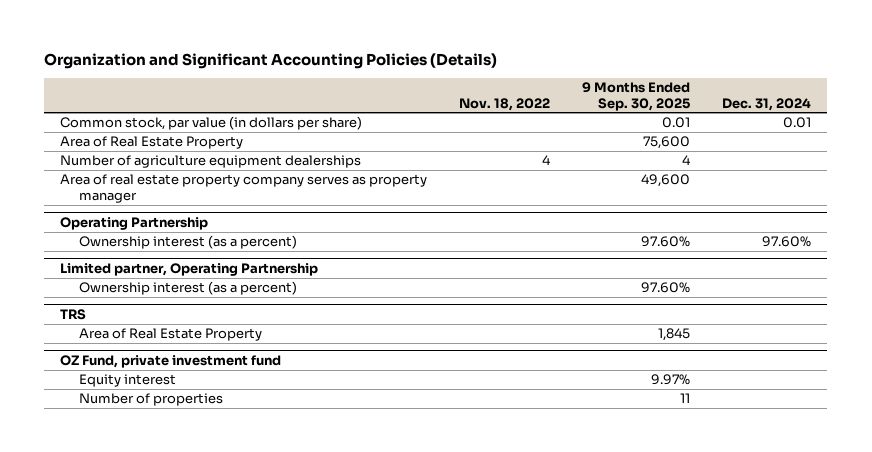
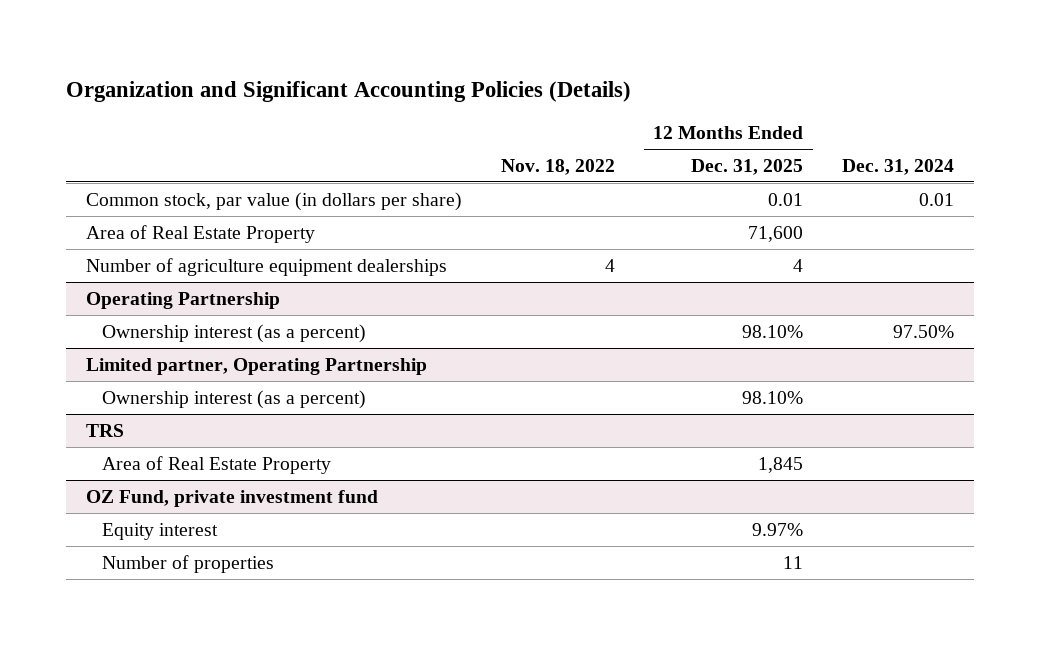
- | Nov. 18, 2022 | 9 Months Ended Sep. 30, 2025 | Dec. 31, 2024
+ | Nov. 18, 2022 | 12 Months Ended Dec. 31, 2025 | Dec. 31, 2024
- Area of real estate property company serves as property manager | | 49,600 |
@ Operating Partnership
- Ownership interest (as a percent) | | 97.60% | 97.60%
+ Ownership interest (as a percent) | | 98.10% | 97.50%

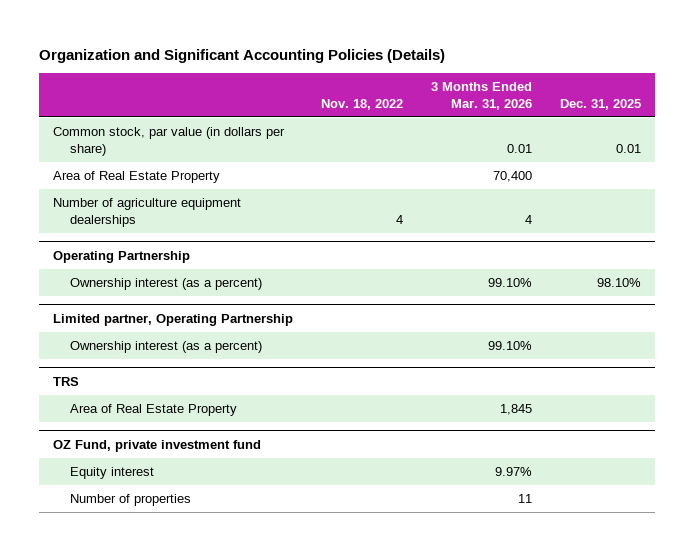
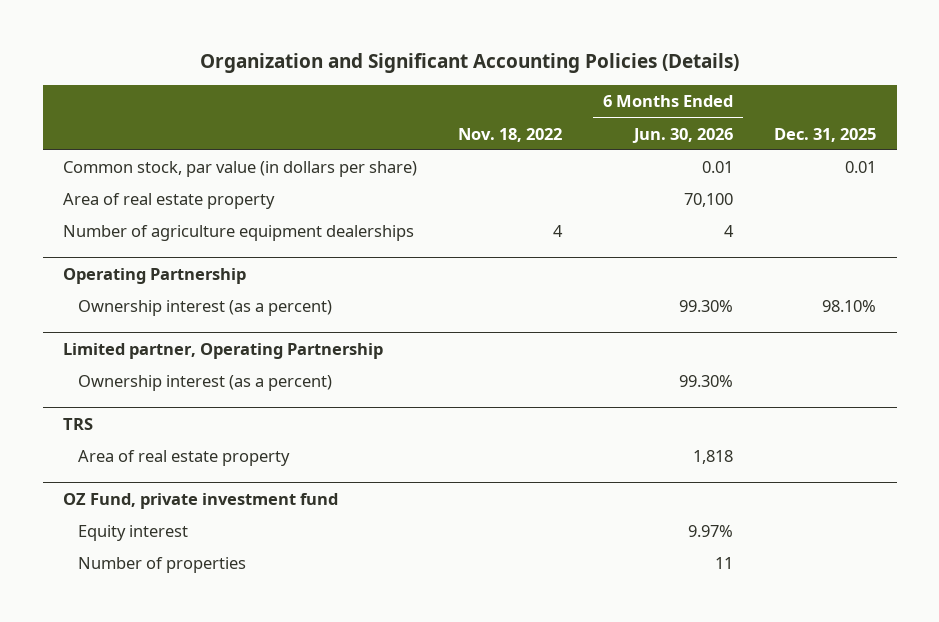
- | Nov. 18, 2022 | 3 Months Ended Mar. 31, 2026 | Dec. 31, 2025
+ | Nov. 18, 2022 | 6 Months Ended Jun. 30, 2026 | Dec. 31, 2025
- Area of Real Estate Property | | 70,400 |
+ Area of real estate property | | 70,100 |
@ TRS
- Area of Real Estate Property | | 1,845 |
+ Area of real estate property | | 1,818 |

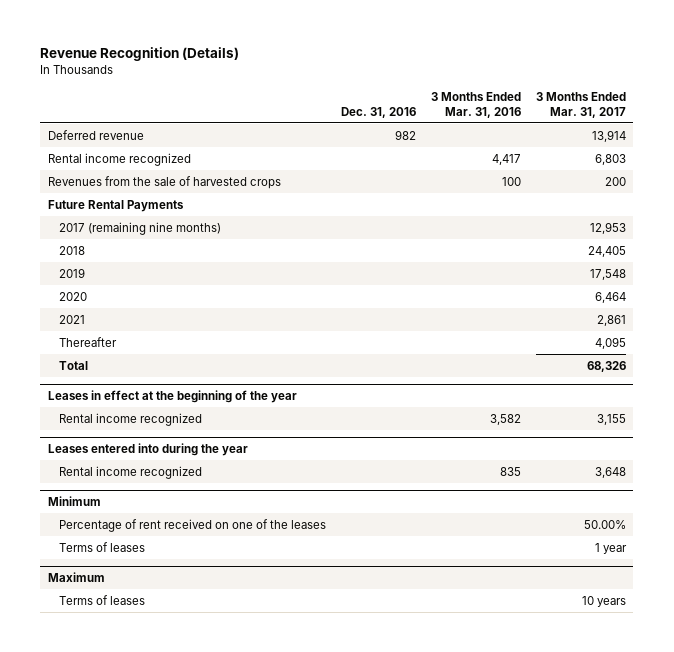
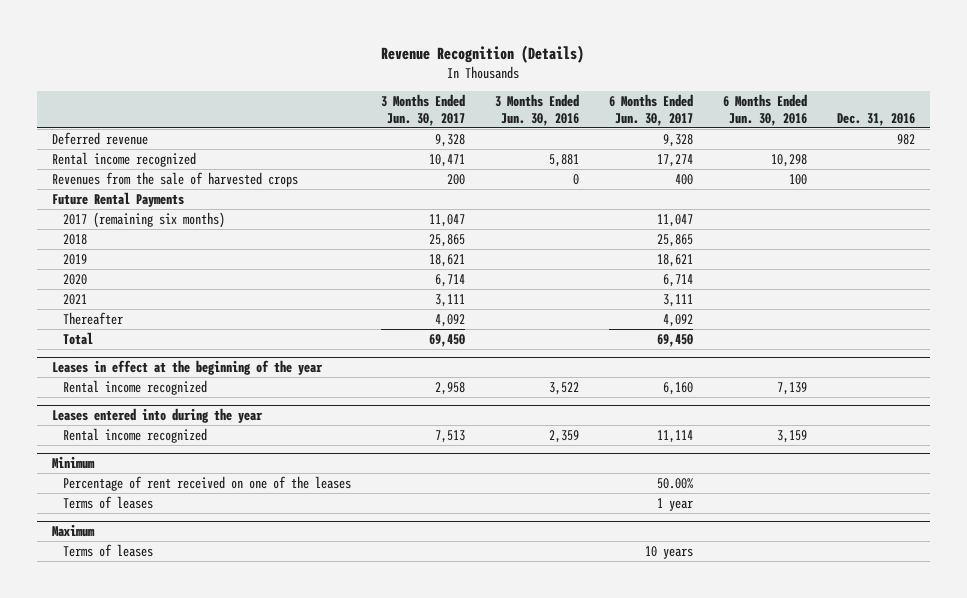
- | Dec. 31, 2016 | 3 Months Ended Mar. 31, 2016 | 3 Months Ended Mar. 31, 2017
+ | 3 Months Ended Jun. 30, 2017 | 3 Months Ended Jun. 30, 2016 | 6 Months Ended Jun. 30, 2017 | 6 Months Ended Jun. 30, 2016 | Dec. 31, 2016
- 2017 (remaining nine months) | | | 12,953
+ 2017 (remaining six months) | 11,047 | | 11,047 | |

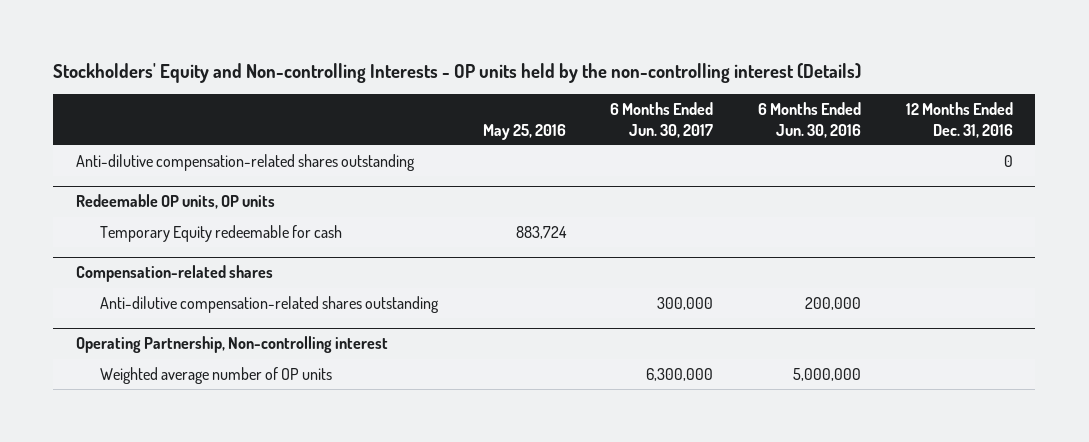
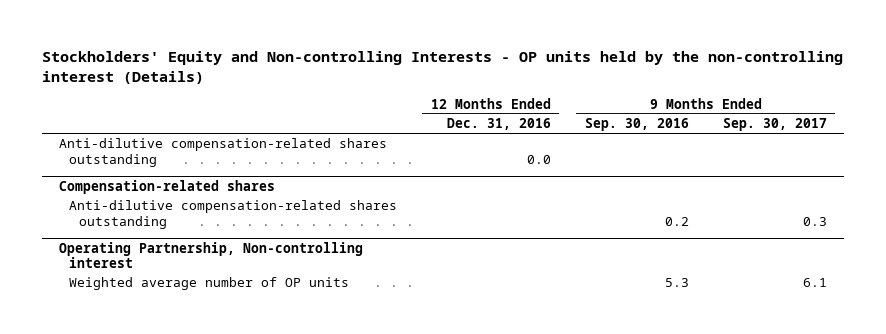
- | May 25, 2016 | 6 Months Ended Jun. 30, 2017 | 6 Months Ended Jun. 30, 2016 | 12 Months Ended Dec. 31, 2016
+ | 12 Months Ended Dec. 31, 2016 | 9 Months Ended Sep. 30, 2016 | 9 Months Ended Sep. 30, 2017
- Anti-dilutive compensation-related shares outstanding | | | | 0
- Redeemable OP units, OP units
- Temporary Equity redeemable for cash | 883,724 | | |
+ Anti-dilutive compensation-related shares outstanding | 0.0 | |

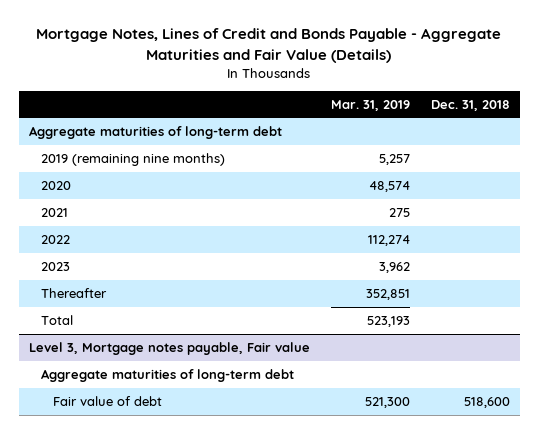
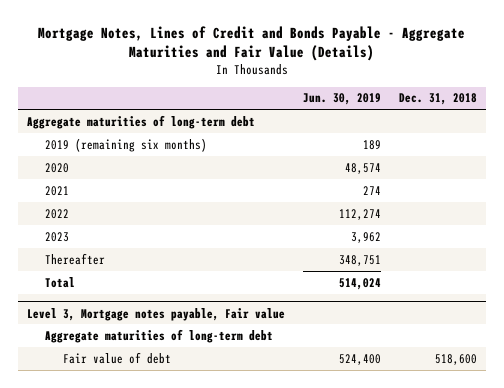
- | Mar. 31, 2019 | Dec. 31, 2018
+ | Jun. 30, 2019 | Dec. 31, 2018
- 2019 (remaining nine months) | 5,257 |
+ 2019 (remaining six months) | 189 |

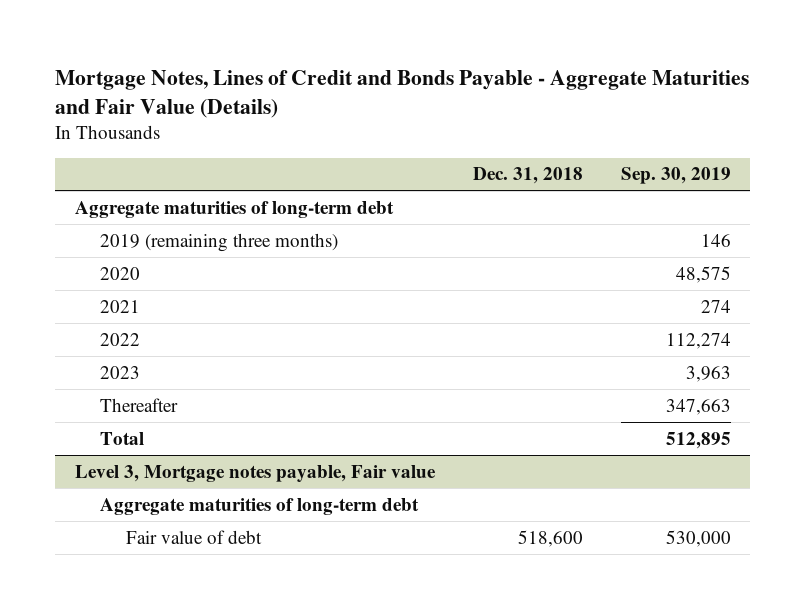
- | Jun. 30, 2019 | Dec. 31, 2018
+ | Dec. 31, 2018 | Sep. 30, 2019
- 2019 (remaining six months) | 189 |
+ 2019 (remaining three months) | | 146

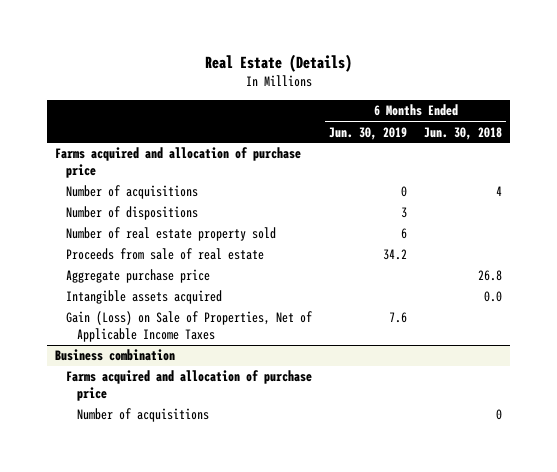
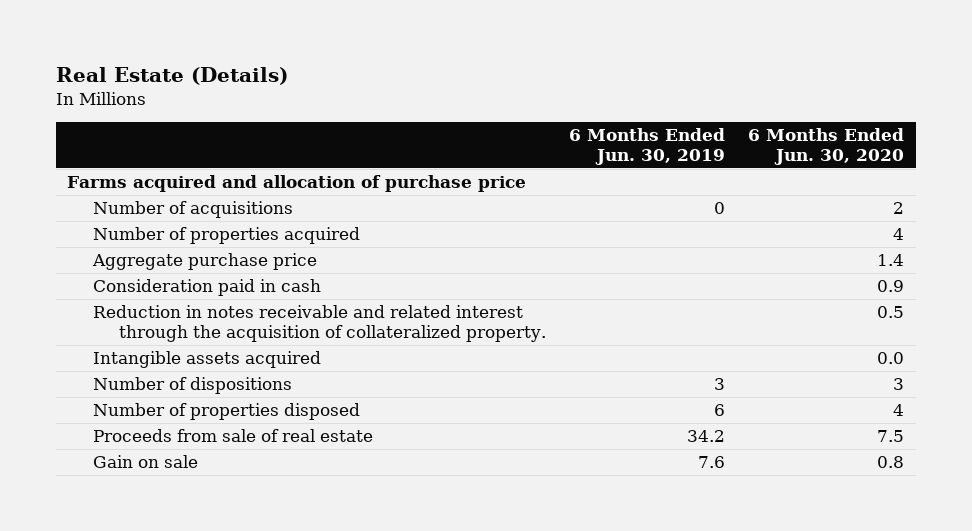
- | 6 Months Ended Jun. 30, 2019 | 6 Months Ended Jun. 30, 2018
+ | 6 Months Ended Jun. 30, 2019 | 6 Months Ended Jun. 30, 2020
- Number of real estate property sold | 6 |
+ Number of properties acquired | | 4
+ Consideration paid in cash | | 0.9
+ Reduction in notes receivable and related interest through the acquisition of collateralized property. | | 0.5
- Gain (Loss) on Sale of Properties, Net of Applicable Income Taxes | 7.6 |
- Business combination
- Farms acquired and allocation of purchase price
- Number of acquisitions | | 0
moved down: Number of dispositions | 3 | 3
+ Number of properties disposed | 6 | 4
moved down: Proceeds from sale of real estate | 34.2 | 7.5
+ Gain on sale | 7.6 | 0.8

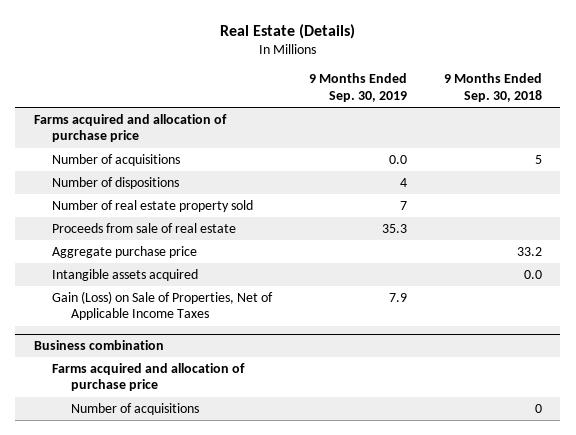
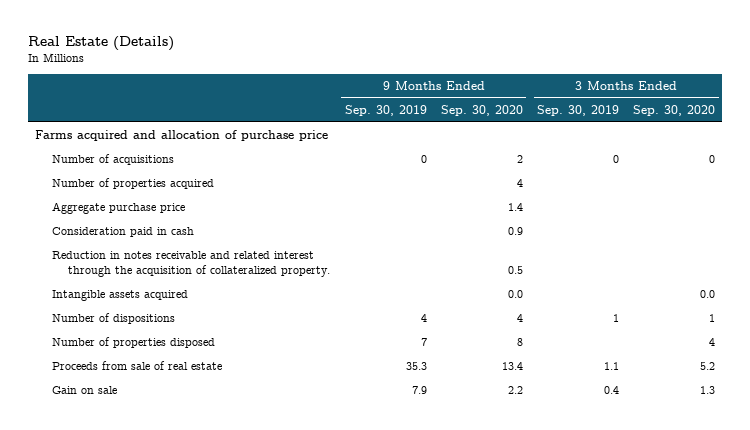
- | 9 Months Ended Sep. 30, 2019 | 9 Months Ended Sep. 30, 2018
+ | 9 Months Ended Sep. 30, 2019 | 9 Months Ended Sep. 30, 2020 | 3 Months Ended Sep. 30, 2019 | 3 Months Ended Sep. 30, 2020
- Number of acquisitions | 0.0 | 5
- Number of real estate property sold | 7 |
+ Number of acquisitions | 0 | 2 | 0 | 0
+ Number of properties acquired | | 4 | |
+ Consideration paid in cash | | 0.9 | |
+ Reduction in notes receivable and related interest through the acquisition of collateralized property. | | 0.5 | |
- Gain (Loss) on Sale of Properties, Net of Applicable Income Taxes | 7.9 |
- Business combination
- Farms acquired and allocation of purchase price
- Number of acquisitions | | 0
moved down: Number of dispositions | 4 | 4 | 1 | 1
+ Number of properties disposed | 7 | 8 | | 4
moved down: Proceeds from sale of real estate | 35.3 | 13.4 | 1.1 | 5.2
+ Gain on sale | 7.9 | 2.2 | 0.4 | 1.3

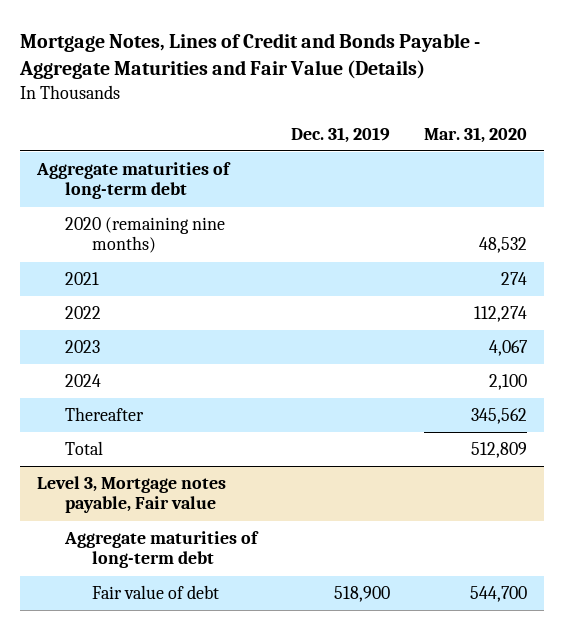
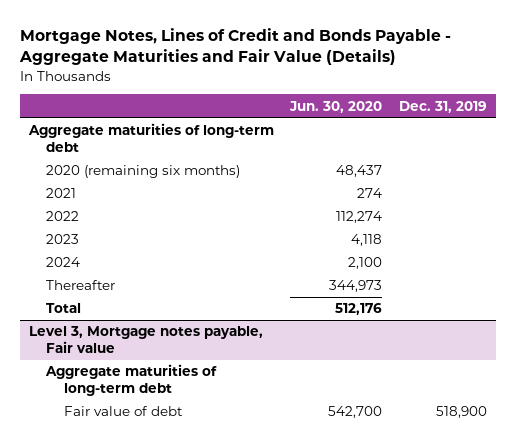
- | Dec. 31, 2019 | Mar. 31, 2020
+ | Jun. 30, 2020 | Dec. 31, 2019
- 2020 (remaining nine months) | | 48,532
+ 2020 (remaining six months) | 48,437 |

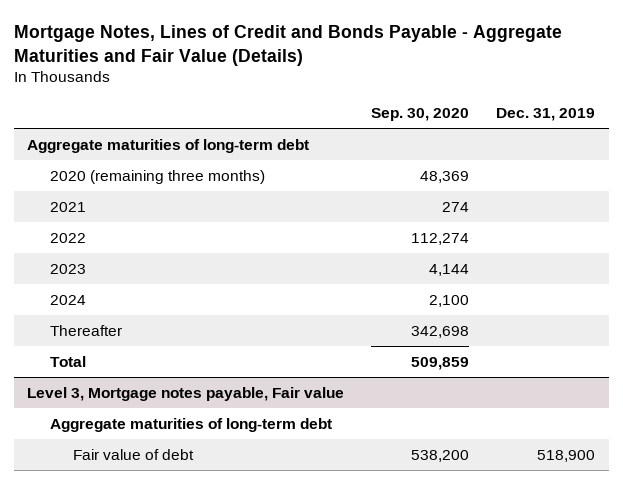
- | Jun. 30, 2020 | Dec. 31, 2019
+ | Sep. 30, 2020 | Dec. 31, 2019
- 2020 (remaining six months) | 48,437 |
+ 2020 (remaining three months) | 48,369 |

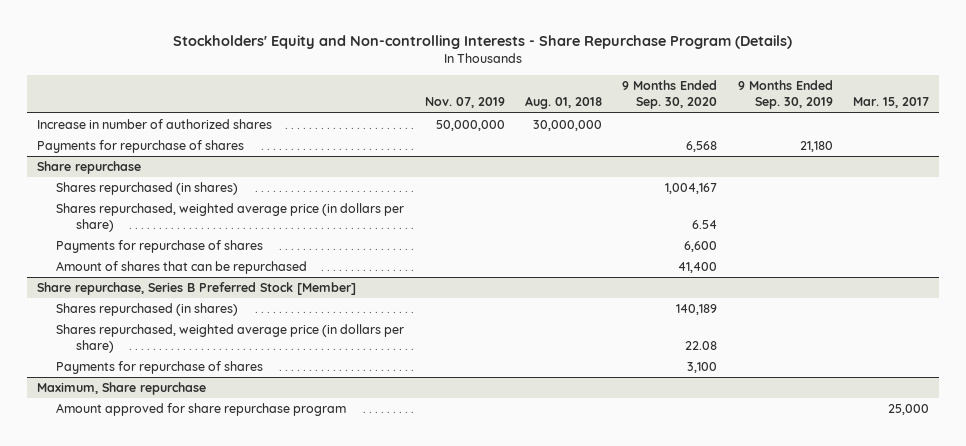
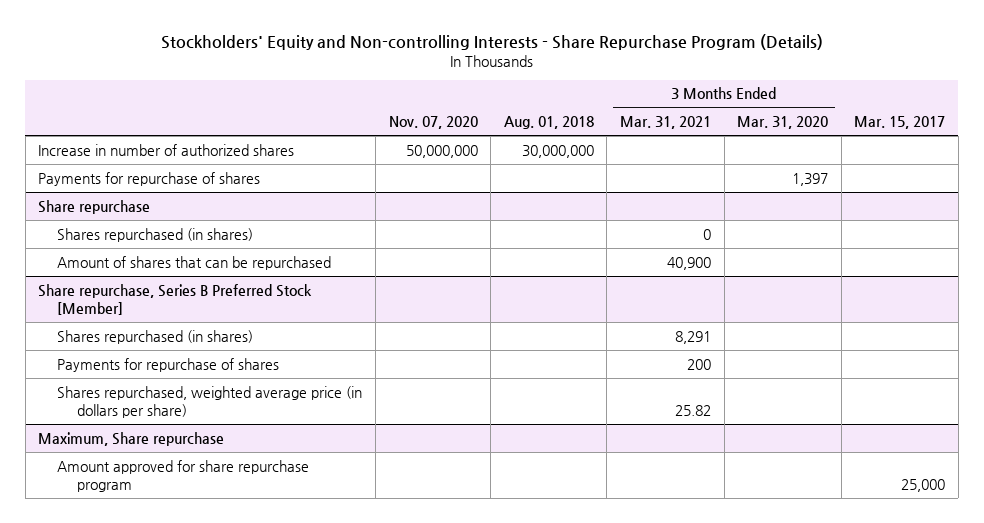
- | Nov. 07, 2019 | Aug. 01, 2018 | 9 Months Ended Sep. 30, 2020 | 9 Months Ended Sep. 30, 2019 | Mar. 15, 2017
+ | Nov. 07, 2020 | Aug. 01, 2018 | 3 Months Ended Mar. 31, 2021 | 3 Months Ended Mar. 31, 2020 | Mar. 15, 2017
@ Share repurchase
- Shares repurchased, weighted average price (in dollars per share) | | | 6.54 | |
- Payments for repurchase of shares | | | 6,600 | |
@ Share repurchase, Series B Preferred Stock [Member]
moved down: Shares repurchased, weighted average price (in dollars per share) | | | 25.82 | |

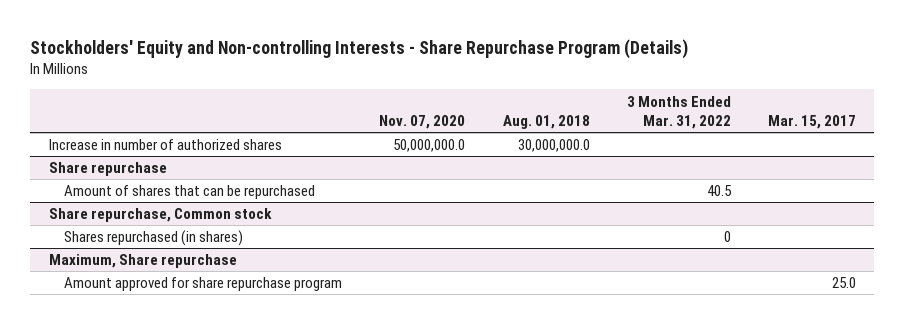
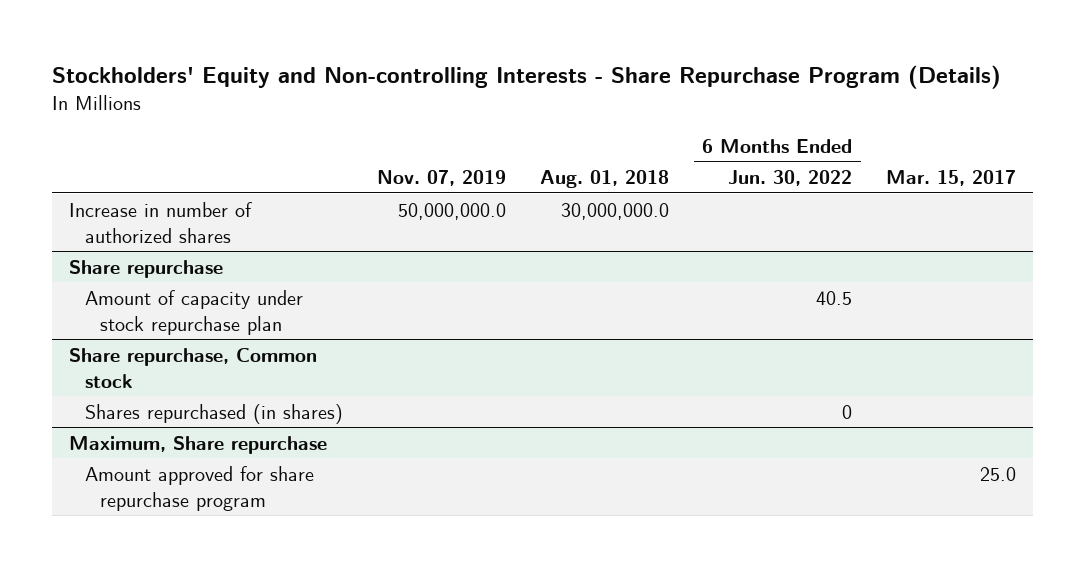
- | Nov. 07, 2020 | Aug. 01, 2018 | 3 Months Ended Mar. 31, 2022 | Mar. 15, 2017
+ | Nov. 07, 2019 | Aug. 01, 2018 | 6 Months Ended Jun. 30, 2022 | Mar. 15, 2017
@ Share repurchase
- Amount of shares that can be repurchased | | | 40.5 |
+ Amount of capacity under stock repurchase plan | | | 40.5 |

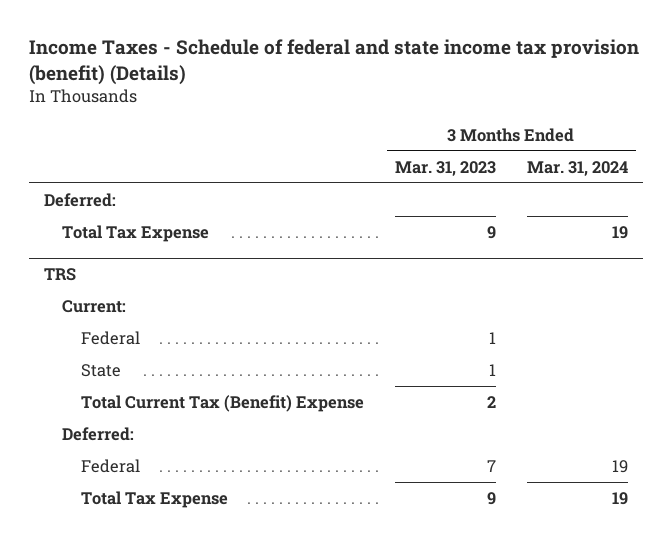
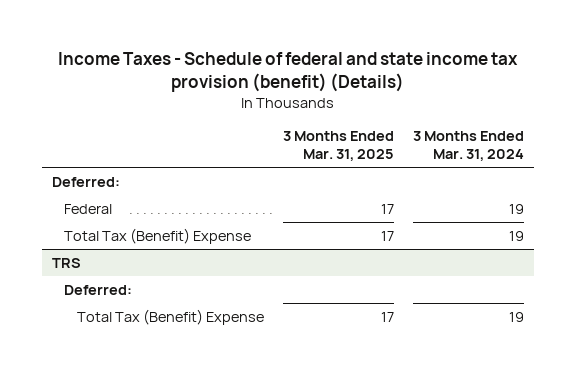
- | 3 Months Ended Mar. 31, 2023 | 3 Months Ended Mar. 31, 2024
+ | 3 Months Ended Mar. 31, 2025 | 3 Months Ended Mar. 31, 2024
- Total Tax Expense | 9 | 19
+ Federal | 17 | 19
+ Total Tax (Benefit) Expense | 17 | 19
@ TRS
- Current:
- Federal | 1 |
- State | 1 |
- Total Current Tax (Benefit) Expense | 2 |
- Federal | 7 | 19
- Total Tax Expense | 9 | 19
+ Total Tax (Benefit) Expense | 17 | 19

